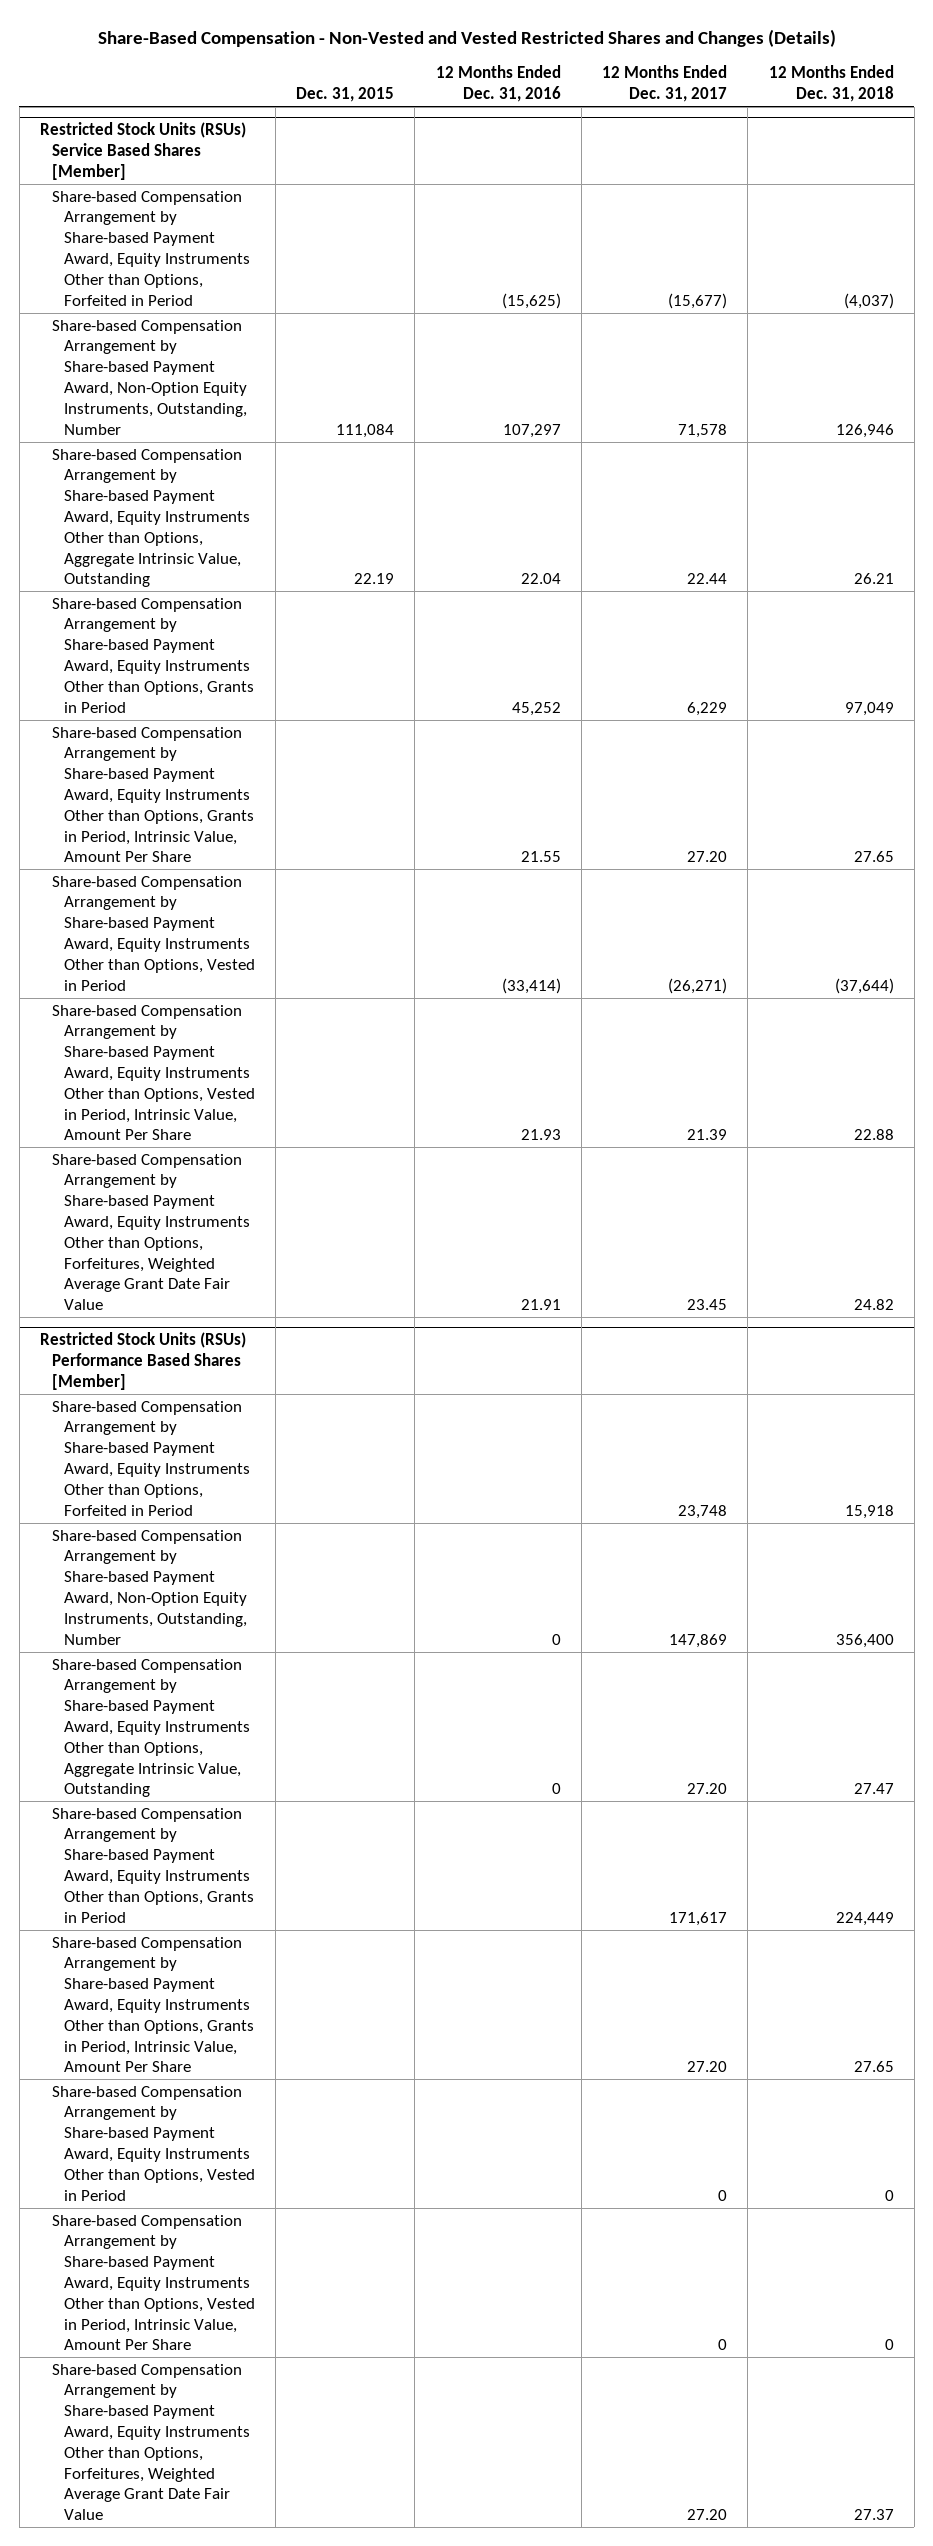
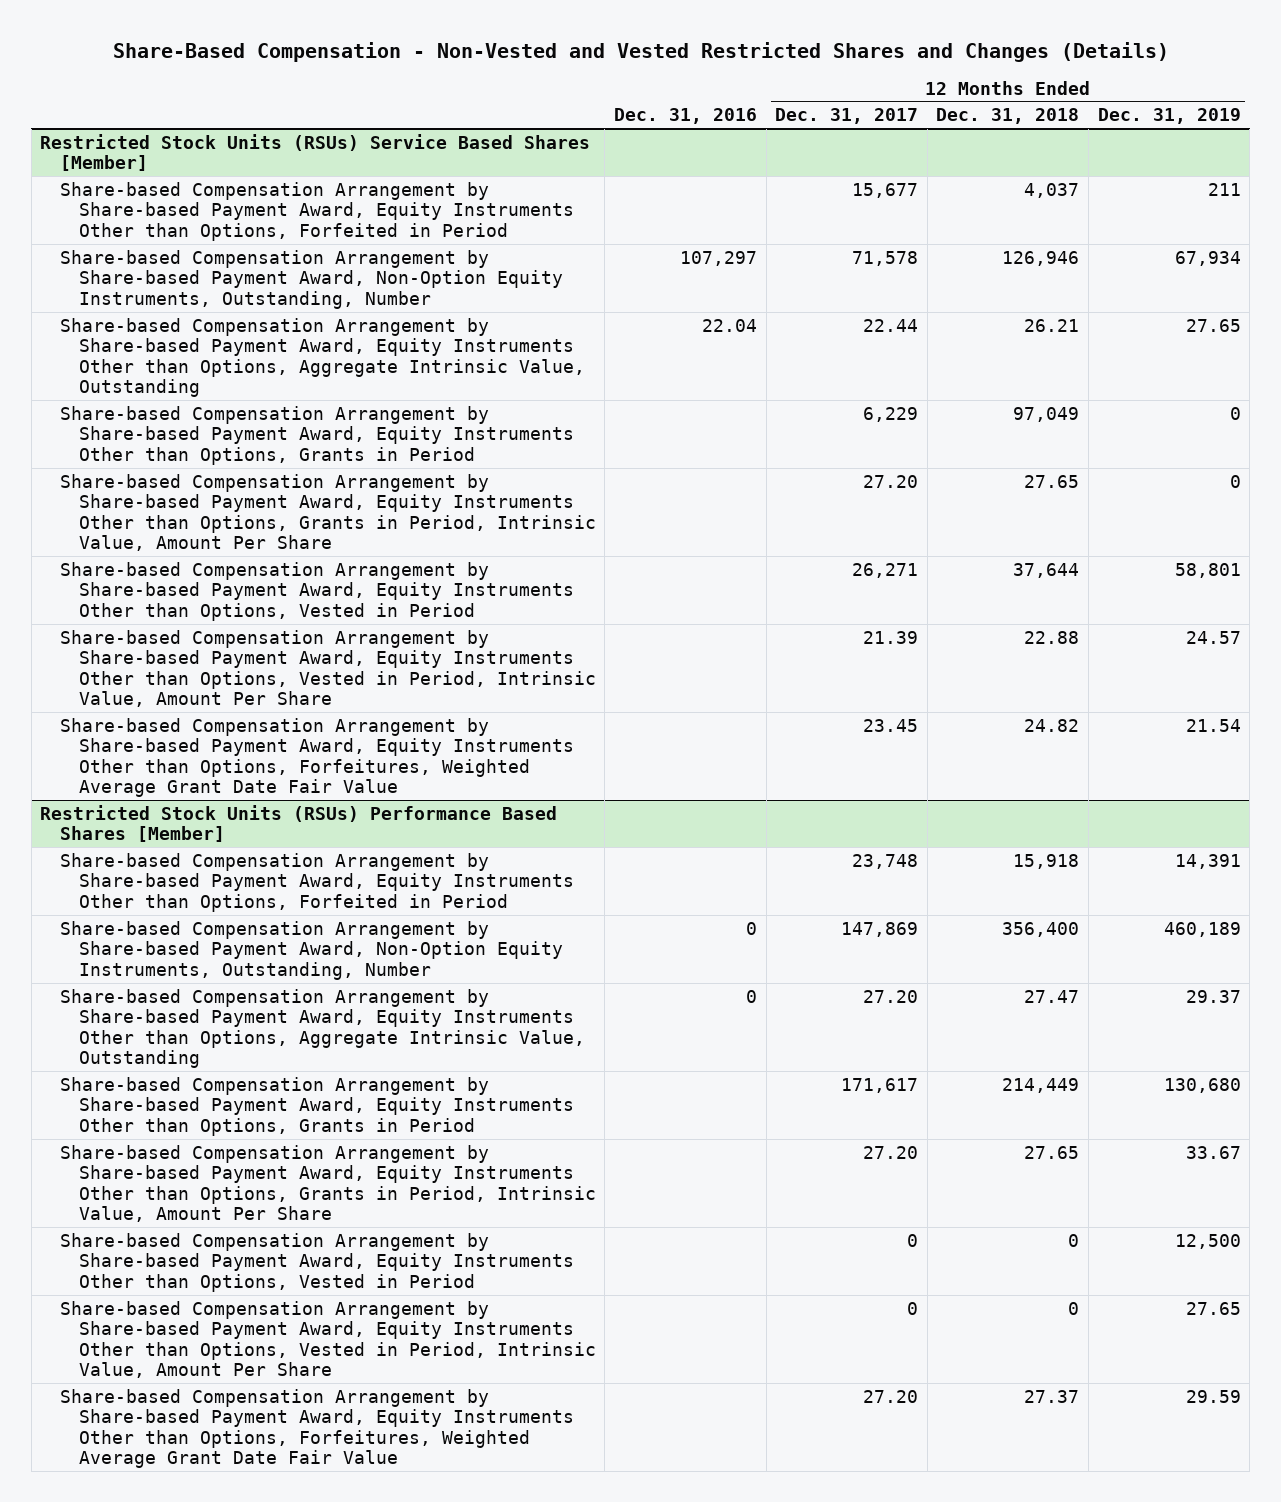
- | Dec. 31, 2015 | 12 Months Ended Dec. 31, 2016 | 12 Months Ended Dec. 31, 2017 | 12 Months Ended Dec. 31, 2018
+ | Dec. 31, 2016 | 12 Months Ended Dec. 31, 2017 | 12 Months Ended Dec. 31, 2018 | 12 Months Ended Dec. 31, 2019
@ Restricted Stock Units (RSUs) Service Based Shares [Member]
- Share-based Compensation Arrangement by Share-based Payment Award, Equity Instruments Other than Options, Forfeited in Period | | (15,625) | (15,677) | (4,037)
+ Share-based Compensation Arrangement by Share-based Payment Award, Equity Instruments Other than Options, Forfeited in Period | | 15,677 | 4,037 | 211
- Share-based Compensation Arrangement by Share-based Payment Award, Equity Instruments Other than Options, Vested in Period | | (33,414) | (26,271) | (37,644)
+ Share-based Compensation Arrangement by Share-based Payment Award, Equity Instruments Other than Options, Vested in Period | | 26,271 | 37,644 | 58,801
@ Restricted Stock Units (RSUs) Performance Based Shares [Member]
- Share-based Compensation Arrangement by Share-based Payment Award, Equity Instruments Other than Options, Grants in Period | | | 171,617 | 224,449
+ Share-based Compensation Arrangement by Share-based Payment Award, Equity Instruments Other than Options, Grants in Period | | 171,617 | 214,449 | 130,680

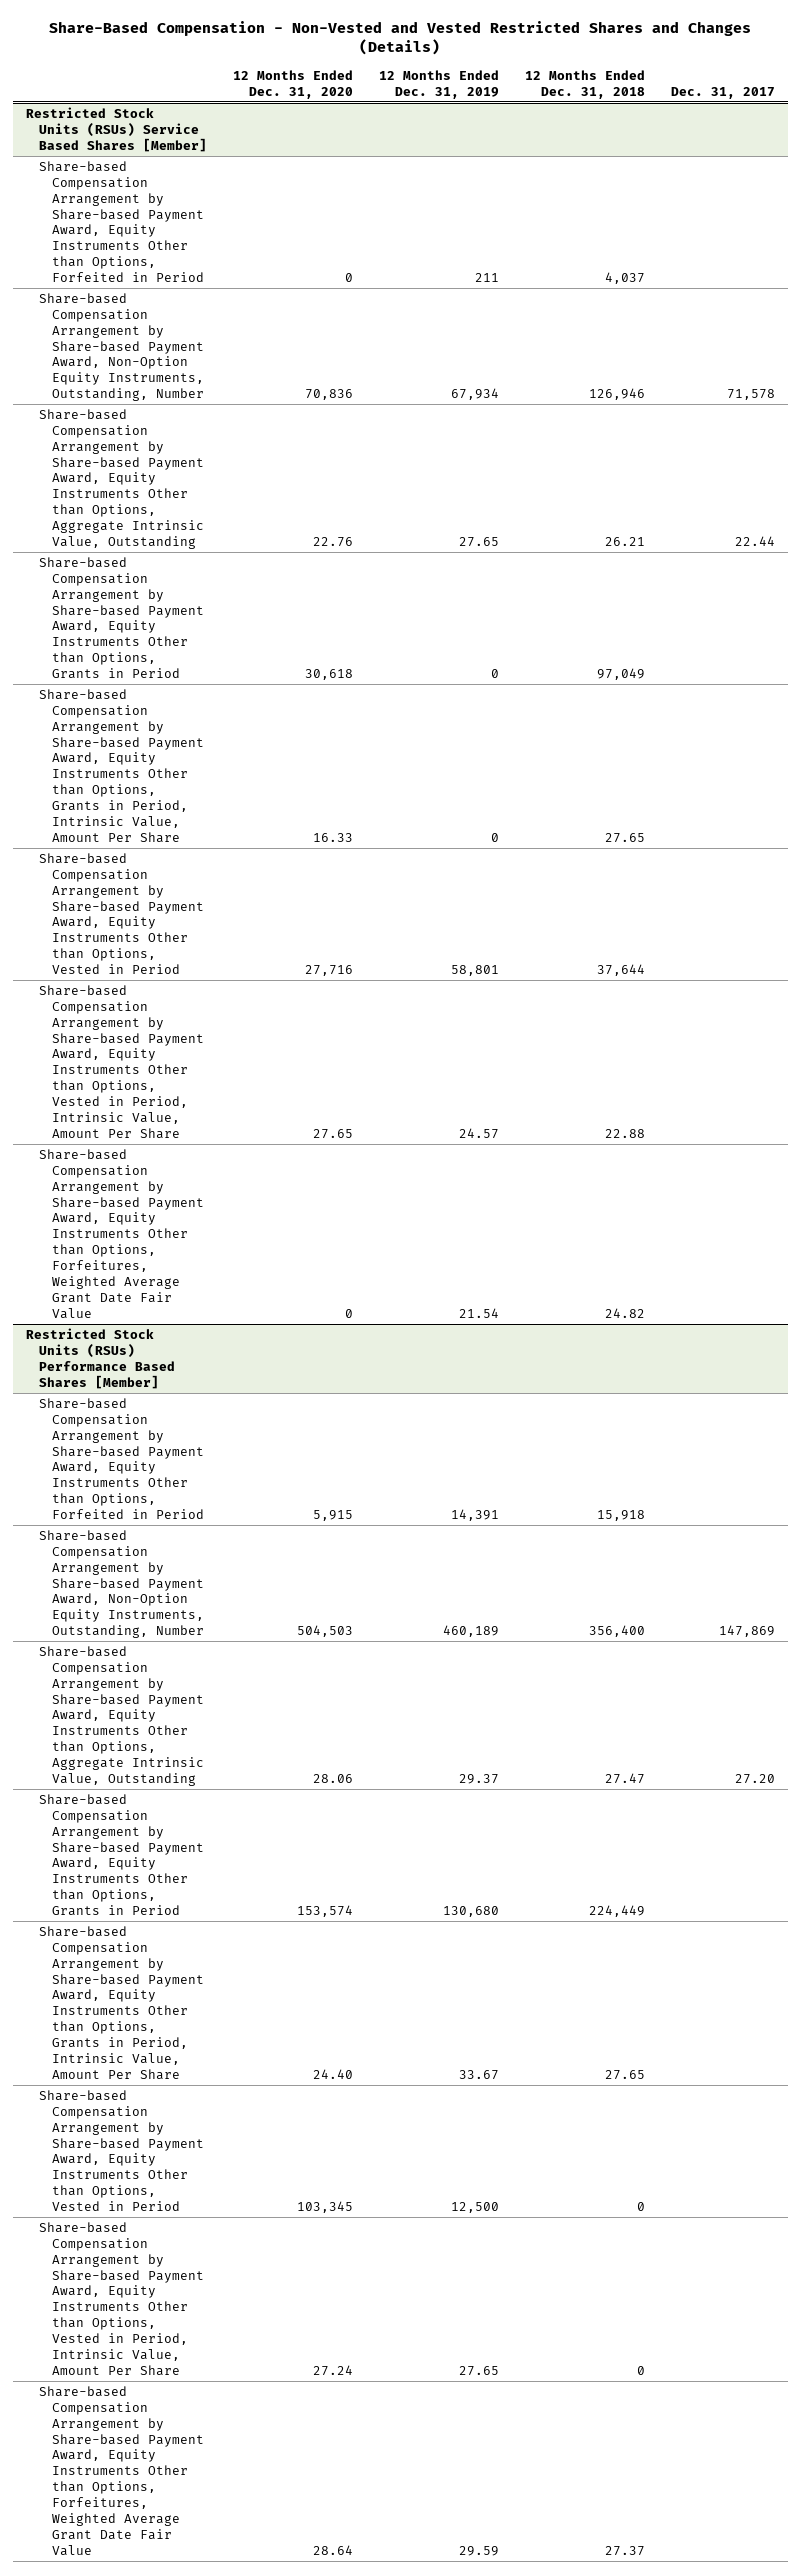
- | Dec. 31, 2016 | 12 Months Ended Dec. 31, 2017 | 12 Months Ended Dec. 31, 2018 | 12 Months Ended Dec. 31, 2019
+ | 12 Months Ended Dec. 31, 2020 | 12 Months Ended Dec. 31, 2019 | 12 Months Ended Dec. 31, 2018 | Dec. 31, 2017
@ Restricted Stock Units (RSUs) Performance Based Shares [Member]
- Share-based Compensation Arrangement by Share-based Payment Award, Equity Instruments Other than Options, Grants in Period | | 171,617 | 214,449 | 130,680
+ Share-based Compensation Arrangement by Share-based Payment Award, Equity Instruments Other than Options, Grants in Period | 153,574 | 130,680 | 224,449 |

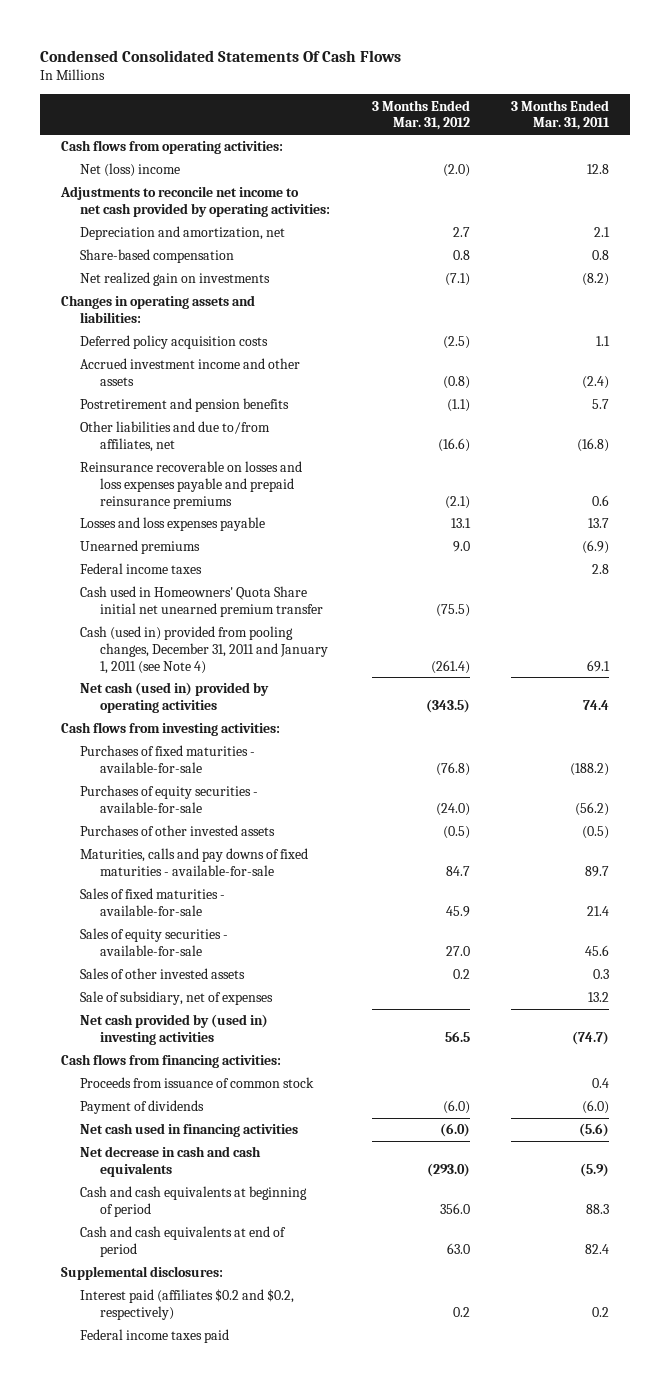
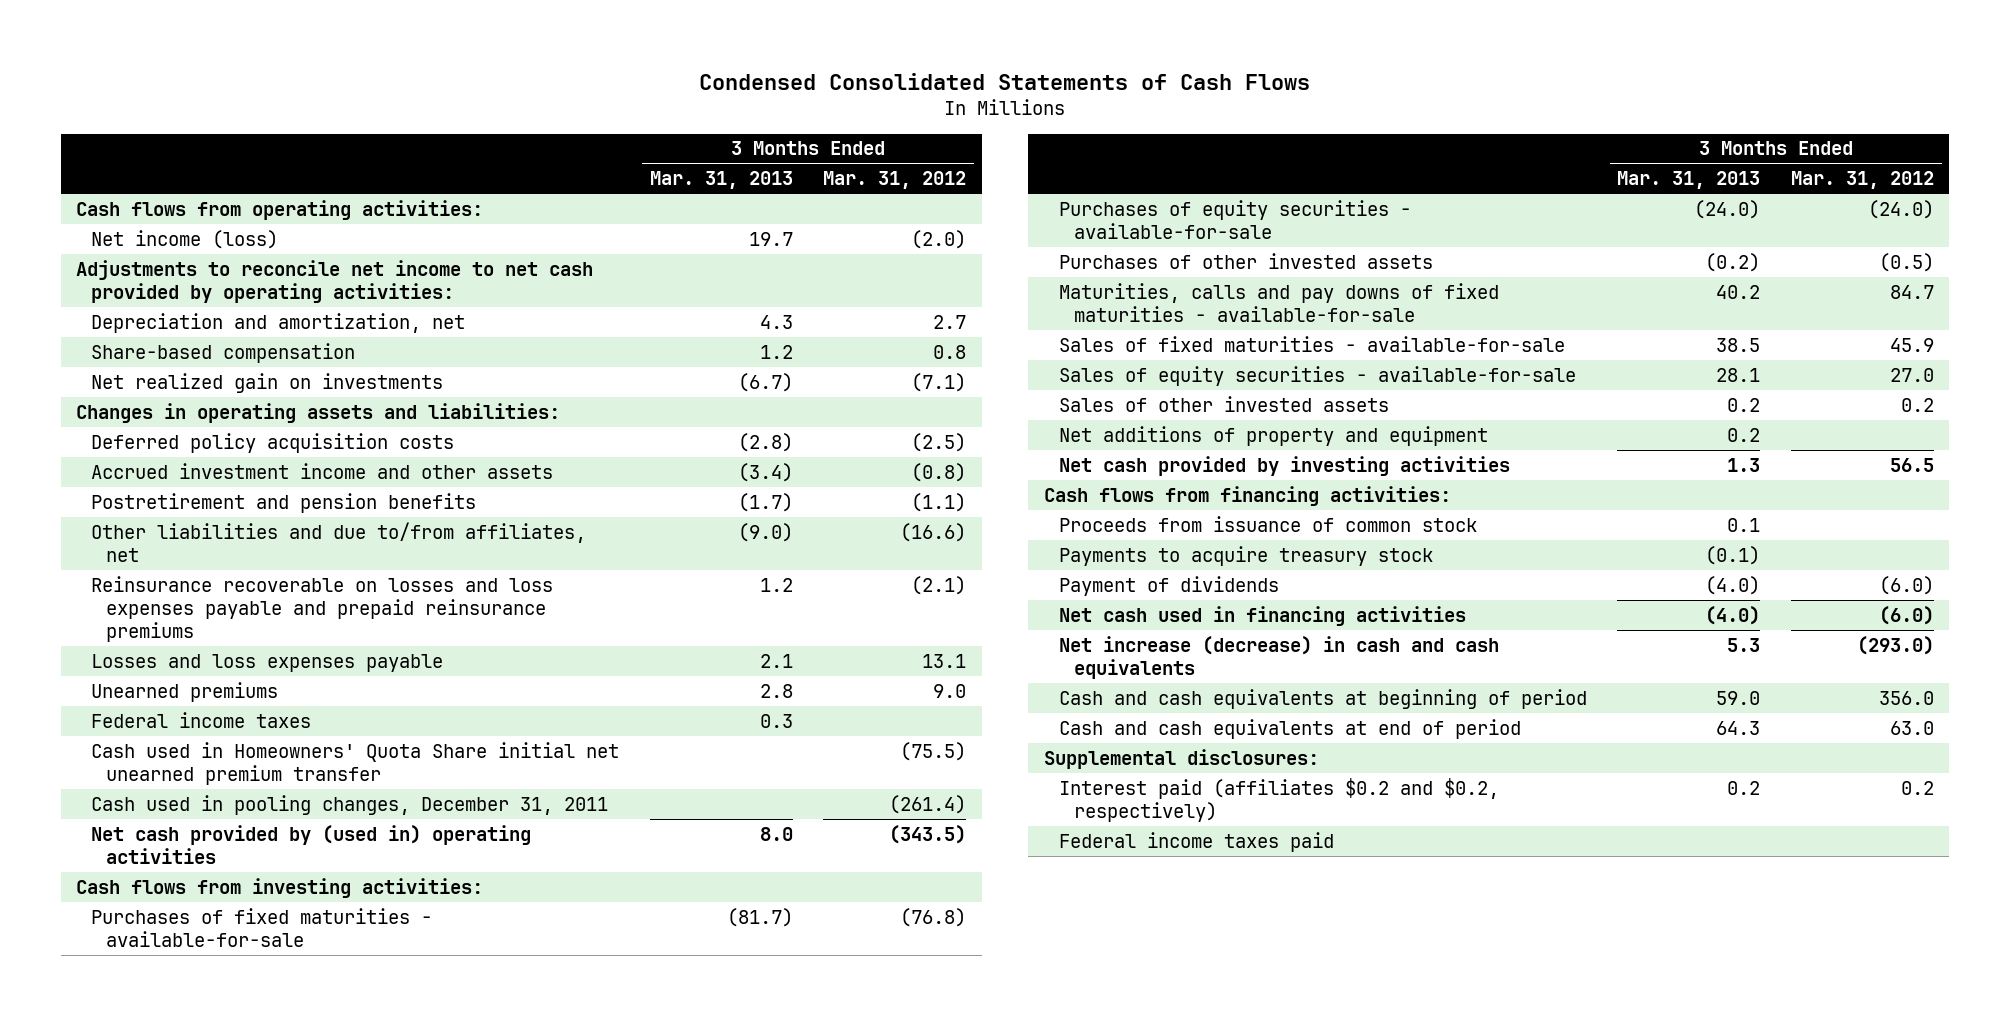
- Condensed Consolidated Statements Of Cash Flows
+ Condensed Consolidated Statements of Cash Flows
- | 3 Months Ended Mar. 31, 2012 | 3 Months Ended Mar. 31, 2011
+ | 3 Months Ended Mar. 31, 2013 | 3 Months Ended Mar. 31, 2012
- Net (loss) income | (2.0) | 12.8
+ Net income (loss) | 19.7 | (2.0)
- Cash (used in) provided from pooling changes, December 31, 2011 and January 1, 2011 (see Note 4) | (261.4) | 69.1
- Net cash (used in) provided by operating activities | (343.5) | 74.4
+ Cash used in pooling changes, December 31, 2011 | | (261.4)
+ Net cash provided by (used in) operating activities | 8.0 | (343.5)
- Sale of subsidiary, net of expenses | | 13.2
- Net cash provided by (used in) investing activities | 56.5 | (74.7)
+ Net additions of property and equipment | 0.2 |
+ Net cash provided by investing activities | 1.3 | 56.5
+ Payments to acquire treasury stock | (0.1) |
- Net decrease in cash and cash equivalents | (293.0) | (5.9)
+ Net increase (decrease) in cash and cash equivalents | 5.3 | (293.0)

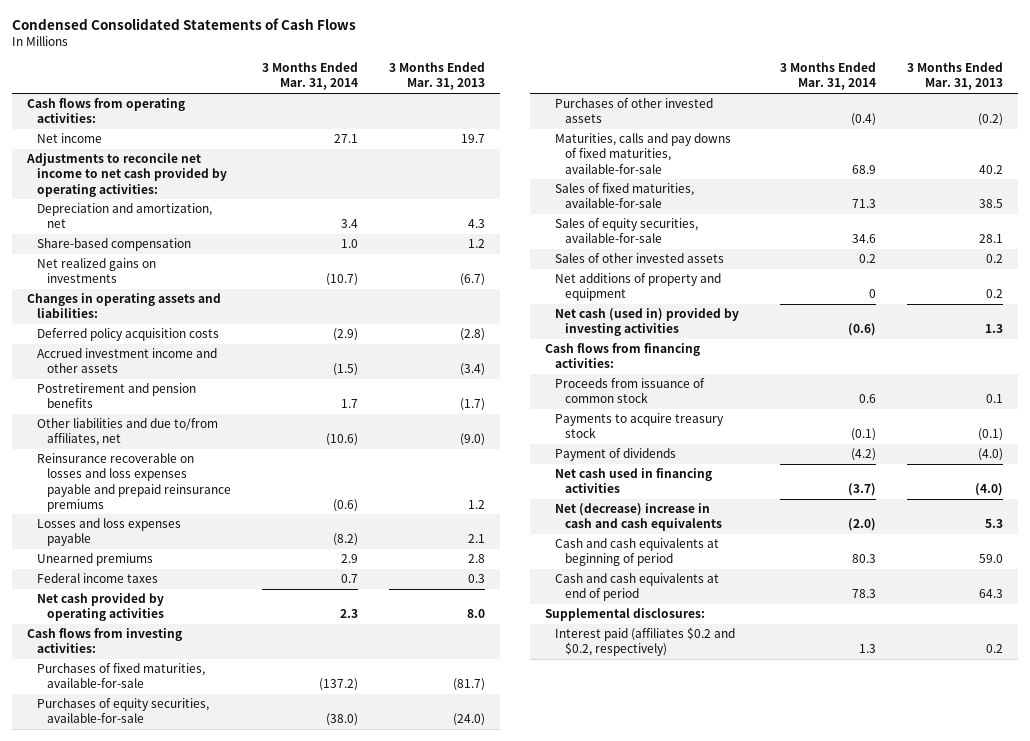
- | 3 Months Ended Mar. 31, 2013 | 3 Months Ended Mar. 31, 2012
+ | 3 Months Ended Mar. 31, 2014 | 3 Months Ended Mar. 31, 2013
- Net income (loss) | 19.7 | (2.0)
+ Net income | 27.1 | 19.7
- Net realized gain on investments | (6.7) | (7.1)
+ Net realized gains on investments | (10.7) | (6.7)
- Cash used in Homeowners' Quota Share initial net unearned premium transfer | | (75.5)
- Cash used in pooling changes, December 31, 2011 | | (261.4)
- Net cash provided by (used in) operating activities | 8.0 | (343.5)
+ Net cash provided by operating activities | 2.3 | 8.0
- Purchases of fixed maturities - available-for-sale | (81.7) | (76.8)
- Purchases of equity securities - available-for-sale | (24.0) | (24.0)
+ Purchases of fixed maturities, available-for-sale | (137.2) | (81.7)
+ Purchases of equity securities, available-for-sale | (38.0) | (24.0)
- Maturities, calls and pay downs of fixed maturities - available-for-sale | 40.2 | 84.7
- Sales of fixed maturities - available-for-sale | 38.5 | 45.9
- Sales of equity securities - available-for-sale | 28.1 | 27.0
+ Maturities, calls and pay downs of fixed maturities, available-for-sale | 68.9 | 40.2
+ Sales of fixed maturities, available-for-sale | 71.3 | 38.5
+ Sales of equity securities, available-for-sale | 34.6 | 28.1
- Net cash provided by investing activities | 1.3 | 56.5
+ Net cash (used in) provided by investing activities | (0.6) | 1.3
- Net increase (decrease) in cash and cash equivalents | 5.3 | (293.0)
+ Net (decrease) increase in cash and cash equivalents | (2.0) | 5.3
- Federal income taxes paid

